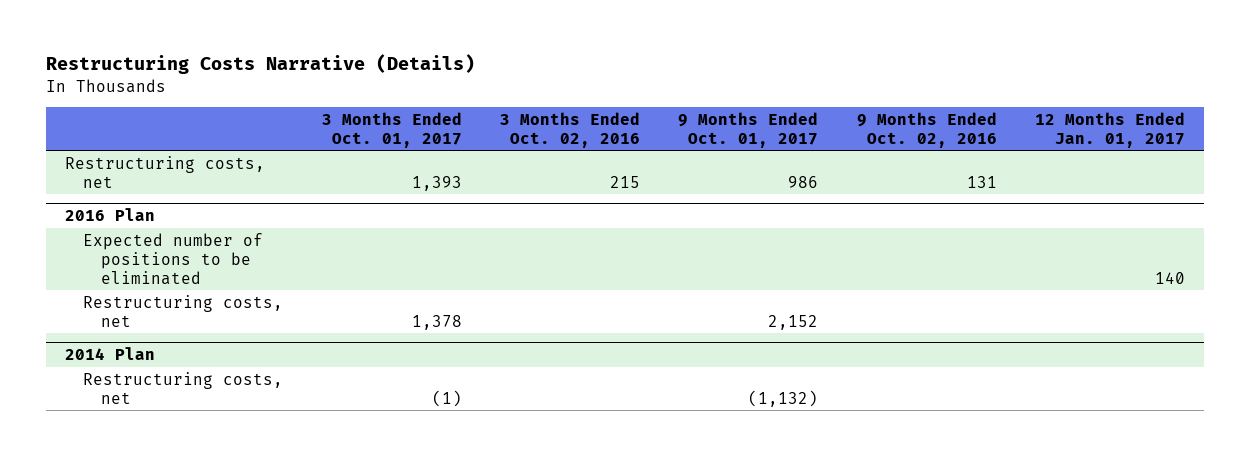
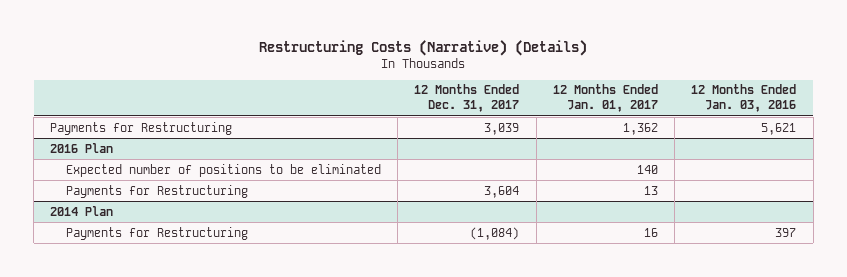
- Restructuring Costs Narrative (Details)
+ Restructuring Costs (Narrative) (Details)
- | 3 Months Ended Oct. 01, 2017 | 3 Months Ended Oct. 02, 2016 | 9 Months Ended Oct. 01, 2017 | 9 Months Ended Oct. 02, 2016 | 12 Months Ended Jan. 01, 2017
+ | 12 Months Ended Dec. 31, 2017 | 12 Months Ended Jan. 01, 2017 | 12 Months Ended Jan. 03, 2016
- Restructuring costs, net | 1,393 | 215 | 986 | 131 |
+ Payments for Restructuring | 3,039 | 1,362 | 5,621
@ 2016 Plan
- Restructuring costs, net | 1,378 | | 2,152 | |
+ Payments for Restructuring | 3,604 | 13 |
@ 2014 Plan
- Restructuring costs, net | (1) | | (1,132) | |
+ Payments for Restructuring | (1,084) | 16 | 397

